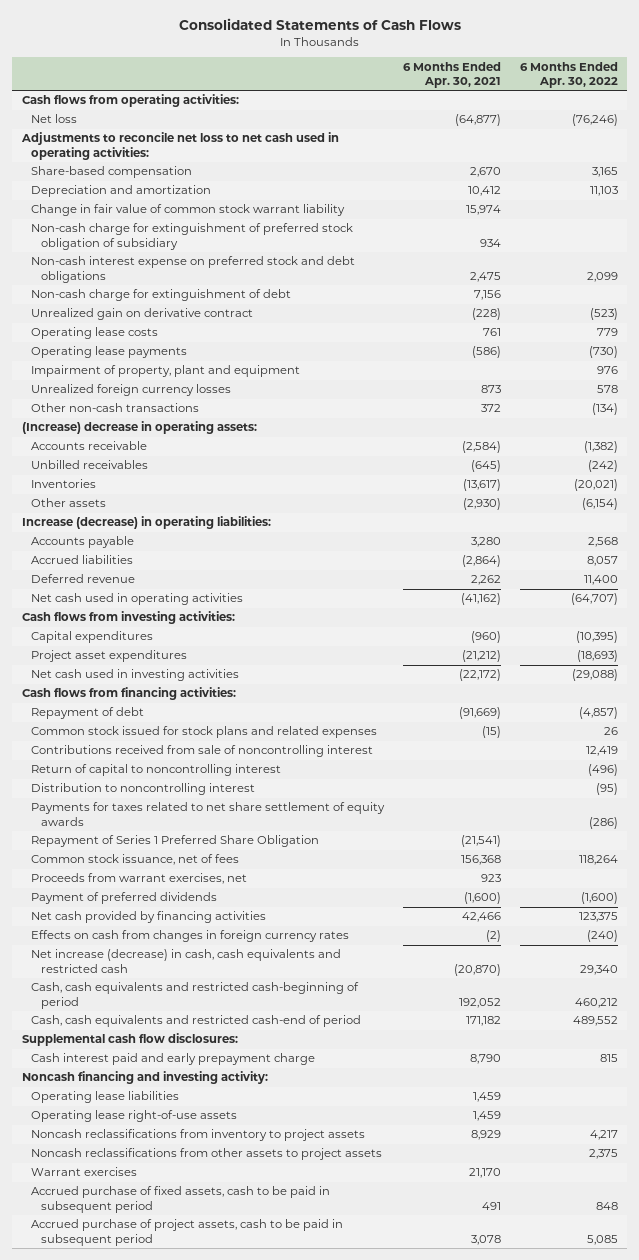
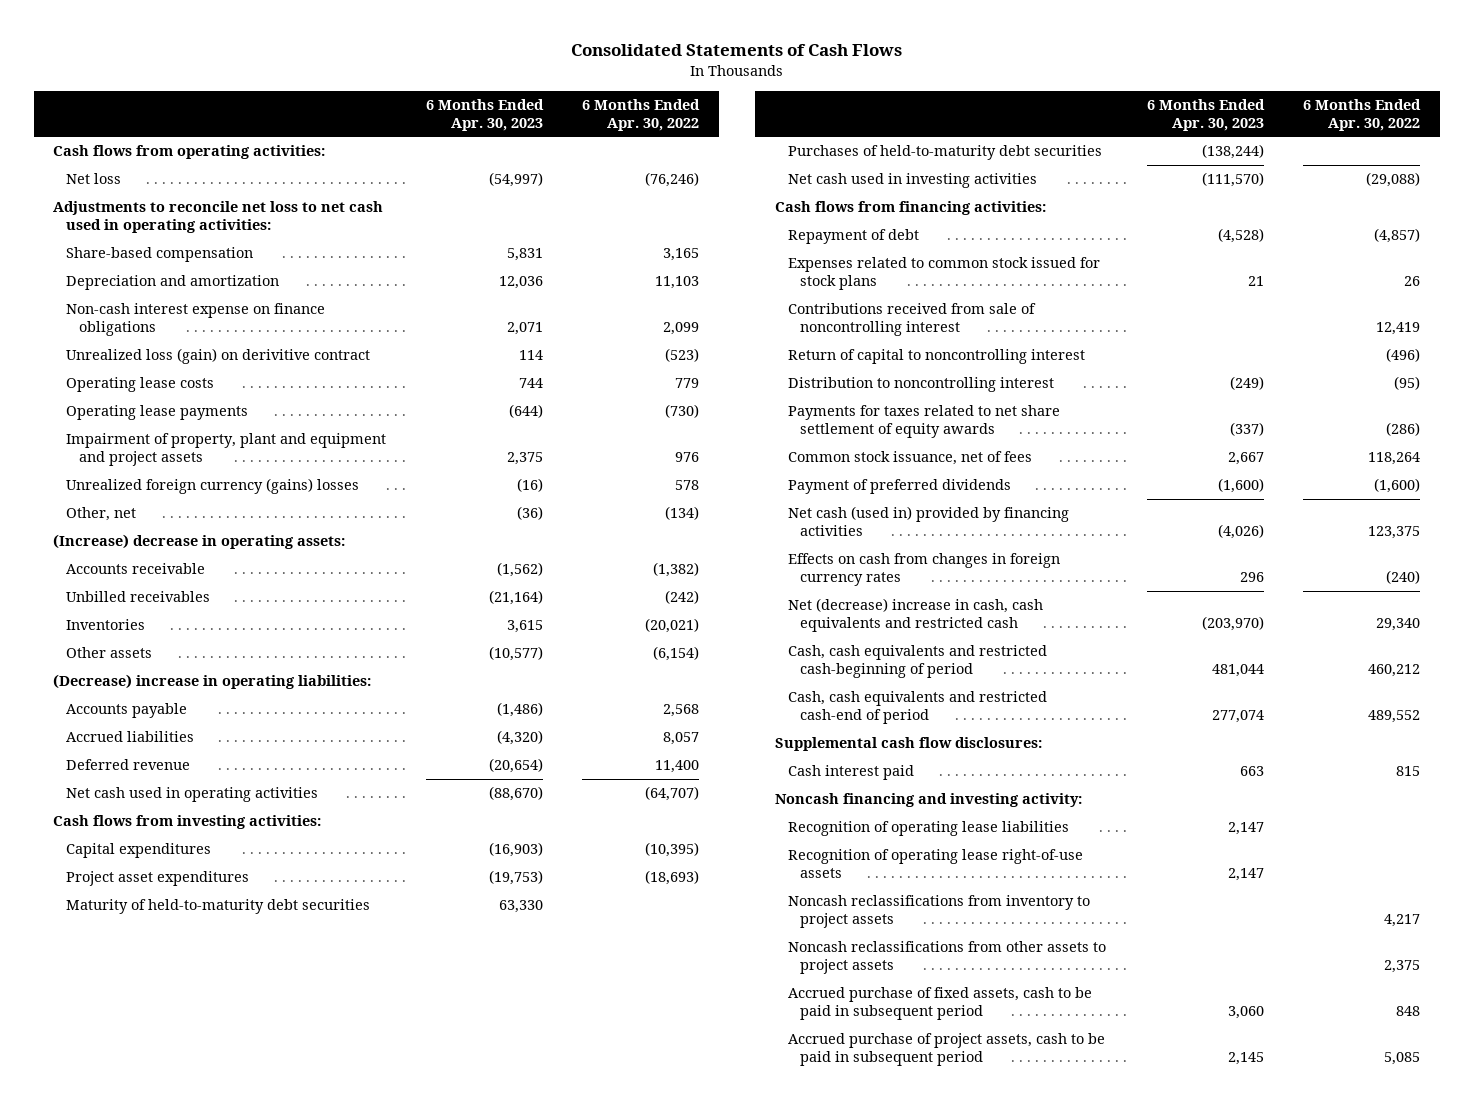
- | 6 Months Ended Apr. 30, 2021 | 6 Months Ended Apr. 30, 2022
+ | 6 Months Ended Apr. 30, 2023 | 6 Months Ended Apr. 30, 2022
- Change in fair value of common stock warrant liability | 15,974 |
- Non-cash charge for extinguishment of preferred stock obligation of subsidiary | 934 |
- Non-cash interest expense on preferred stock and debt obligations | 2,475 | 2,099
- Non-cash charge for extinguishment of debt | 7,156 |
- Unrealized gain on derivative contract | (228) | (523)
+ Non-cash interest expense on finance obligations | 2,071 | 2,099
+ Unrealized loss (gain) on derivitive contract | 114 | (523)
- Impairment of property, plant and equipment | | 976
- Unrealized foreign currency losses | 873 | 578
- Other non-cash transactions | 372 | (134)
+ Impairment of property, plant and equipment and project assets | 2,375 | 976
+ Unrealized foreign currency (gains) losses | (16) | 578
+ Other, net | (36) | (134)
- Increase (decrease) in operating liabilities:
+ (Decrease) increase in operating liabilities:
+ Maturity of held-to-maturity debt securities | 63,330 |
+ Purchases of held-to-maturity debt securities | (138,244) |
- Common stock issued for stock plans and related expenses | (15) | 26
+ Expenses related to common stock issued for stock plans | 21 | 26
- Repayment of Series 1 Preferred Share Obligation | (21,541) |
- Proceeds from warrant exercises, net | 923 |
- Net cash provided by financing activities | 42,466 | 123,375
+ Net cash (used in) provided by financing activities | (4,026) | 123,375
- Net increase (decrease) in cash, cash equivalents and restricted cash | (20,870) | 29,340
+ Net (decrease) increase in cash, cash equivalents and restricted cash | (203,970) | 29,340
- Cash interest paid and early prepayment charge | 8,790 | 815
+ Cash interest paid | 663 | 815
- Operating lease liabilities | 1,459 |
- Operating lease right-of-use assets | 1,459 |
+ Recognition of operating lease liabilities | 2,147 |
+ Recognition of operating lease right-of-use assets | 2,147 |
- Warrant exercises | 21,170 |

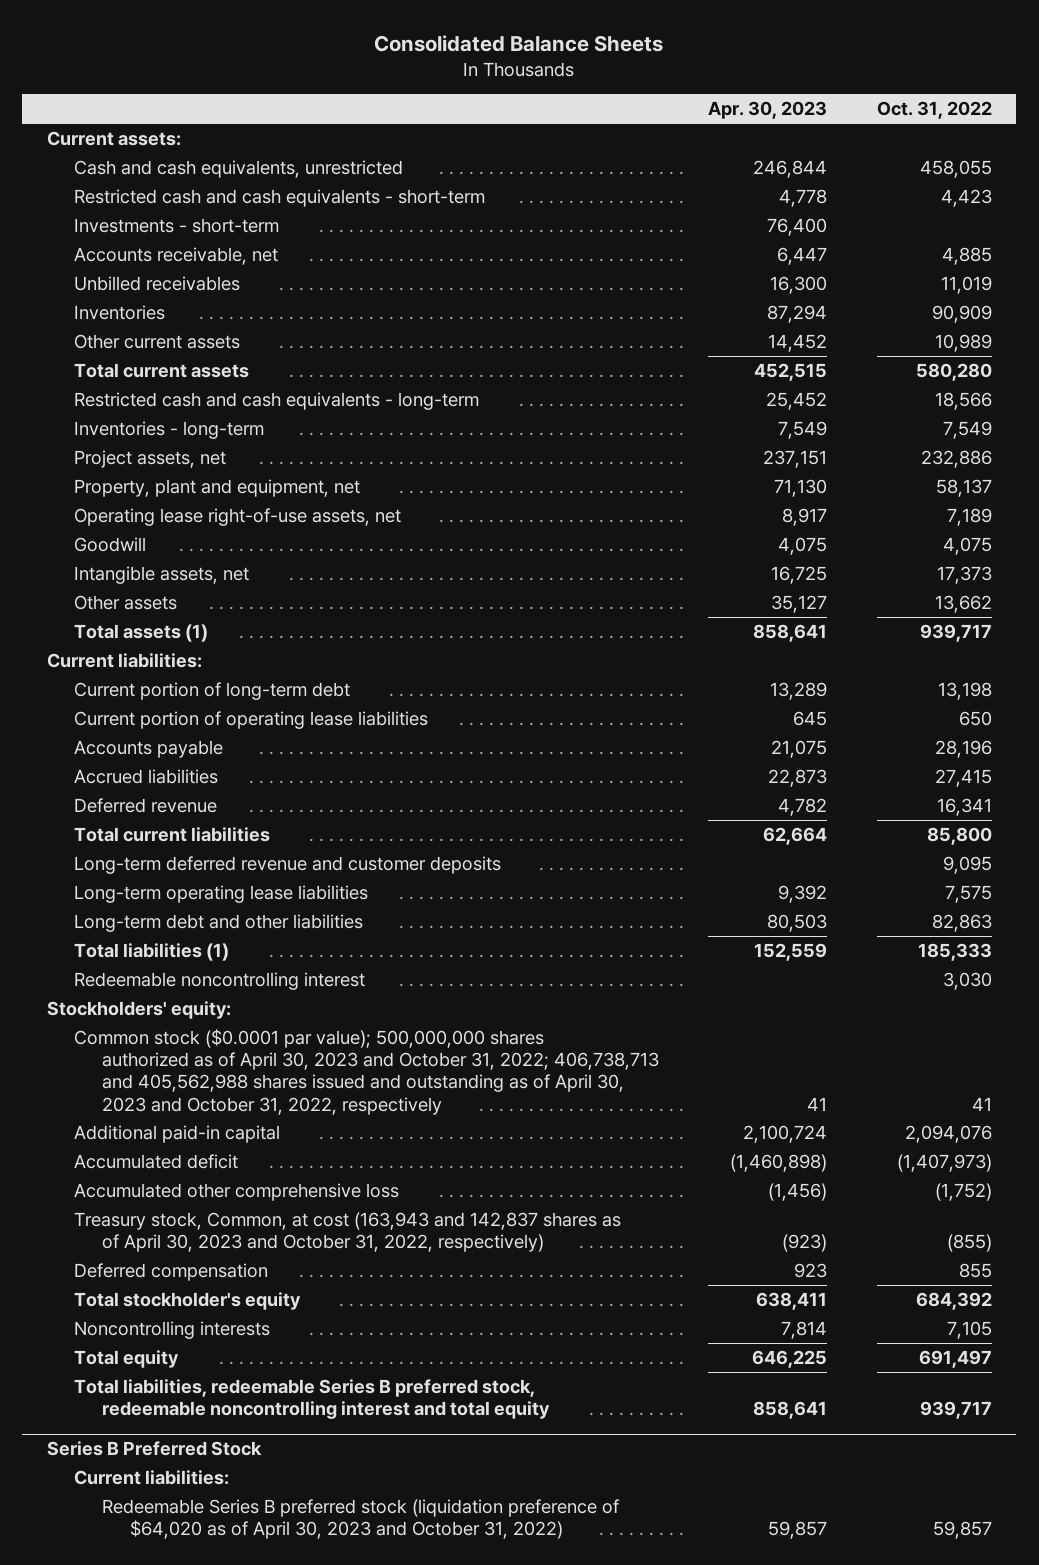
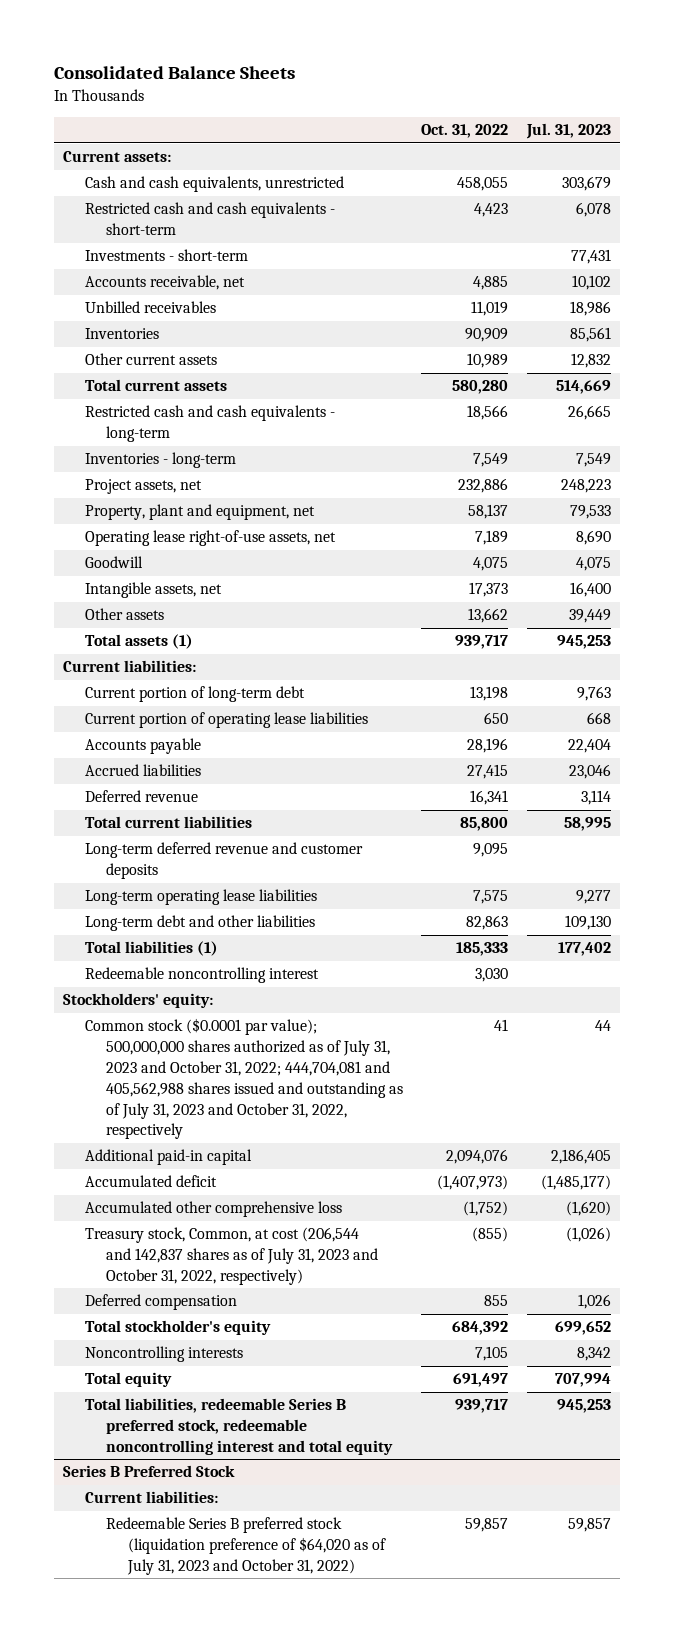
- | Apr. 30, 2023 | Oct. 31, 2022
+ | Oct. 31, 2022 | Jul. 31, 2023
- Common stock ($0.0001 par value); 500,000,000 shares authorized as of April 30, 2023 and October 31, 2022; 406,738,713 and 405,562,988 shares issued and outstanding as of April 30, 2023 and October 31, 2022, respectively | 41 | 41
+ Common stock ($0.0001 par value); 500,000,000 shares authorized as of July 31, 2023 and October 31, 2022; 444,704,081 and 405,562,988 shares issued and outstanding as of July 31, 2023 and October 31, 2022, respectively | 41 | 44
- Treasury stock, Common, at cost (163,943 and 142,837 shares as of April 30, 2023 and October 31, 2022, respectively) | (923) | (855)
+ Treasury stock, Common, at cost (206,544 and 142,837 shares as of July 31, 2023 and October 31, 2022, respectively) | (855) | (1,026)
@ Series B Preferred Stock
- Redeemable Series B preferred stock (liquidation preference of $64,020 as of April 30, 2023 and October 31, 2022) | 59,857 | 59,857
+ Redeemable Series B preferred stock (liquidation preference of $64,020 as of July 31, 2023 and October 31, 2022) | 59,857 | 59,857

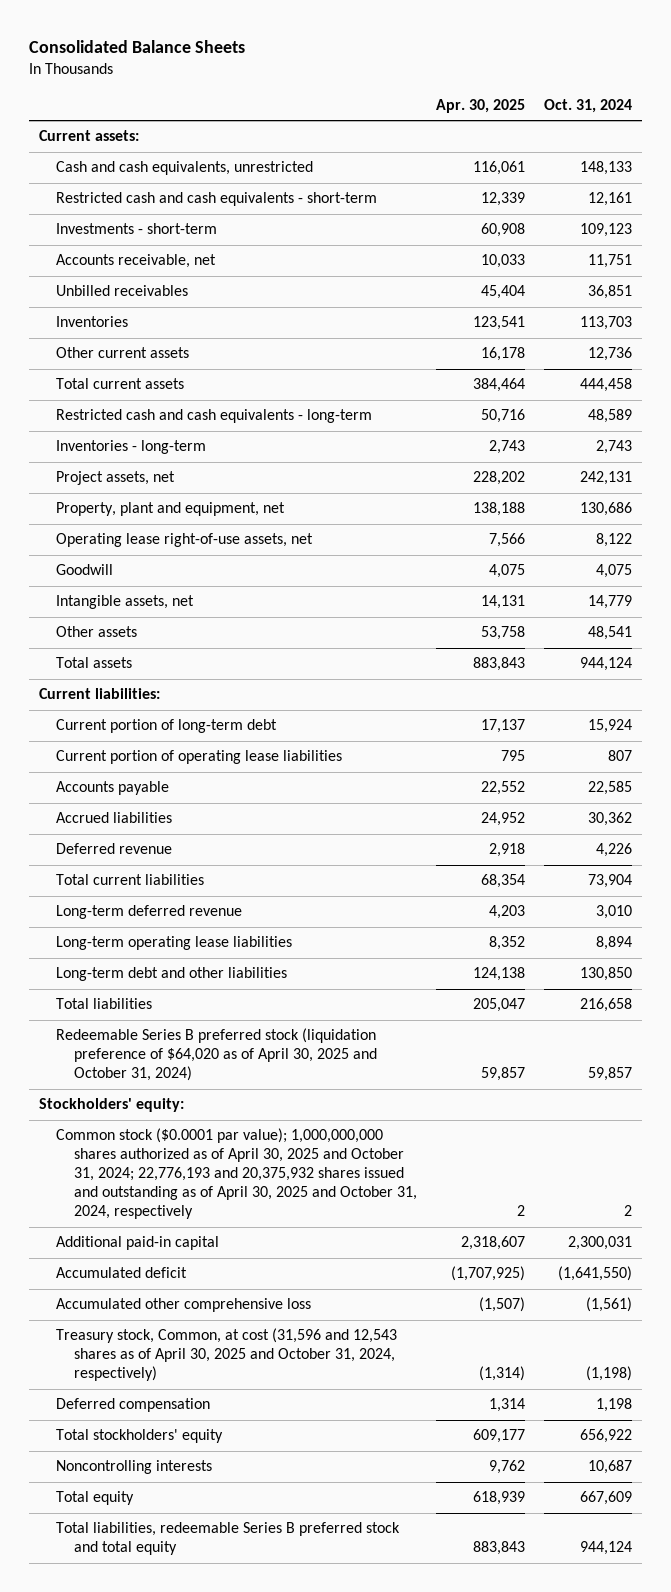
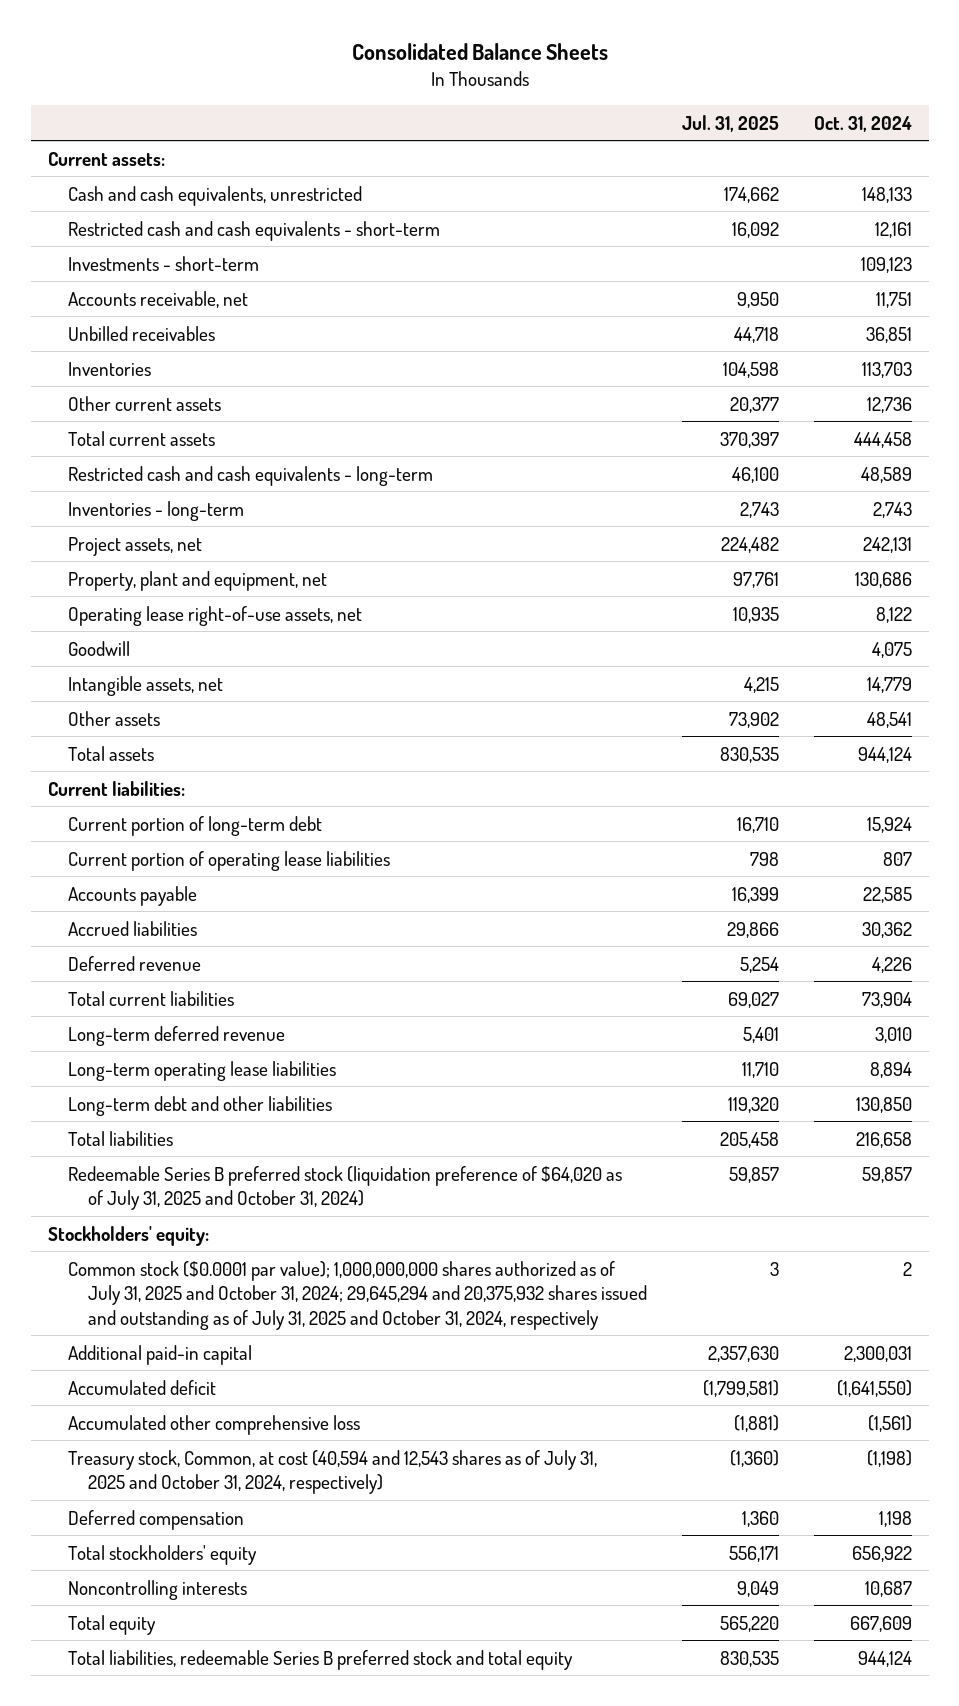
- | Apr. 30, 2025 | Oct. 31, 2024
+ | Jul. 31, 2025 | Oct. 31, 2024
- Redeemable Series B preferred stock (liquidation preference of $64,020 as of April 30, 2025 and October 31, 2024) | 59,857 | 59,857
+ Redeemable Series B preferred stock (liquidation preference of $64,020 as of July 31, 2025 and October 31, 2024) | 59,857 | 59,857
- Common stock ($0.0001 par value); 1,000,000,000 shares authorized as of April 30, 2025 and October 31, 2024; 22,776,193 and 20,375,932 shares issued and outstanding as of April 30, 2025 and October 31, 2024, respectively | 2 | 2
+ Common stock ($0.0001 par value); 1,000,000,000 shares authorized as of July 31, 2025 and October 31, 2024; 29,645,294 and 20,375,932 shares issued and outstanding as of July 31, 2025 and October 31, 2024, respectively | 3 | 2
- Treasury stock, Common, at cost (31,596 and 12,543 shares as of April 30, 2025 and October 31, 2024, respectively) | (1,314) | (1,198)
+ Treasury stock, Common, at cost (40,594 and 12,543 shares as of July 31, 2025 and October 31, 2024, respectively) | (1,360) | (1,198)

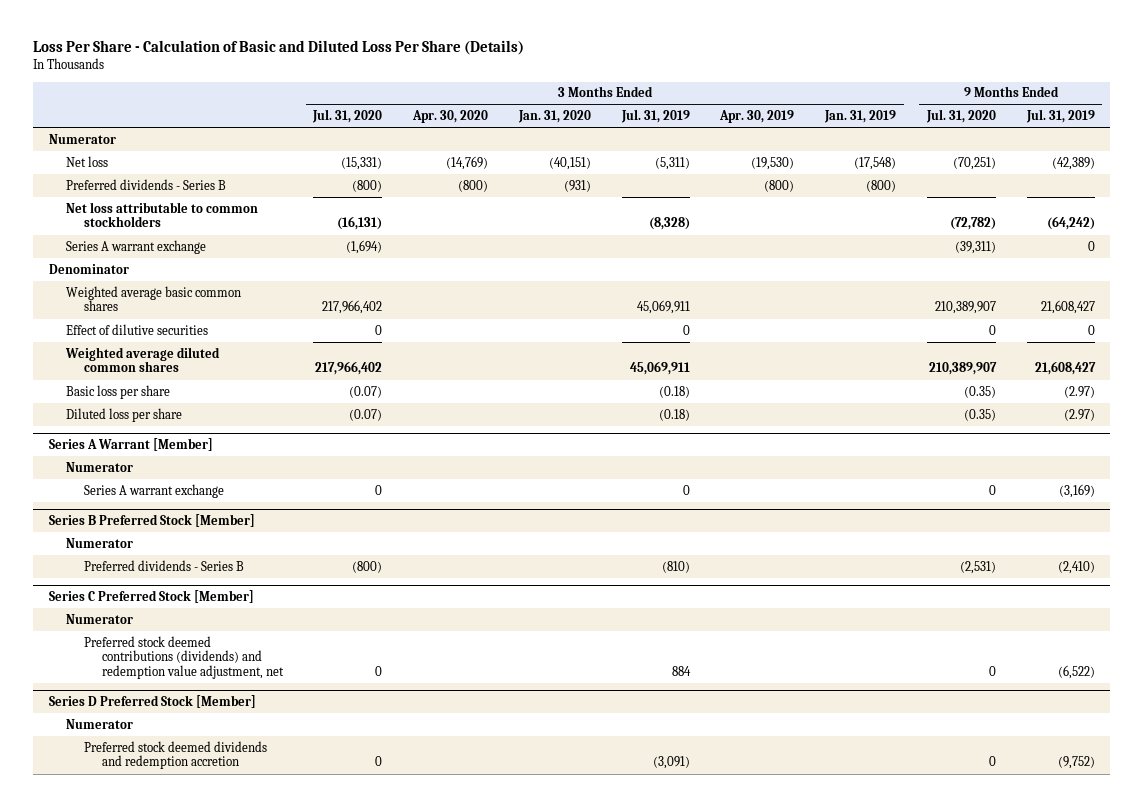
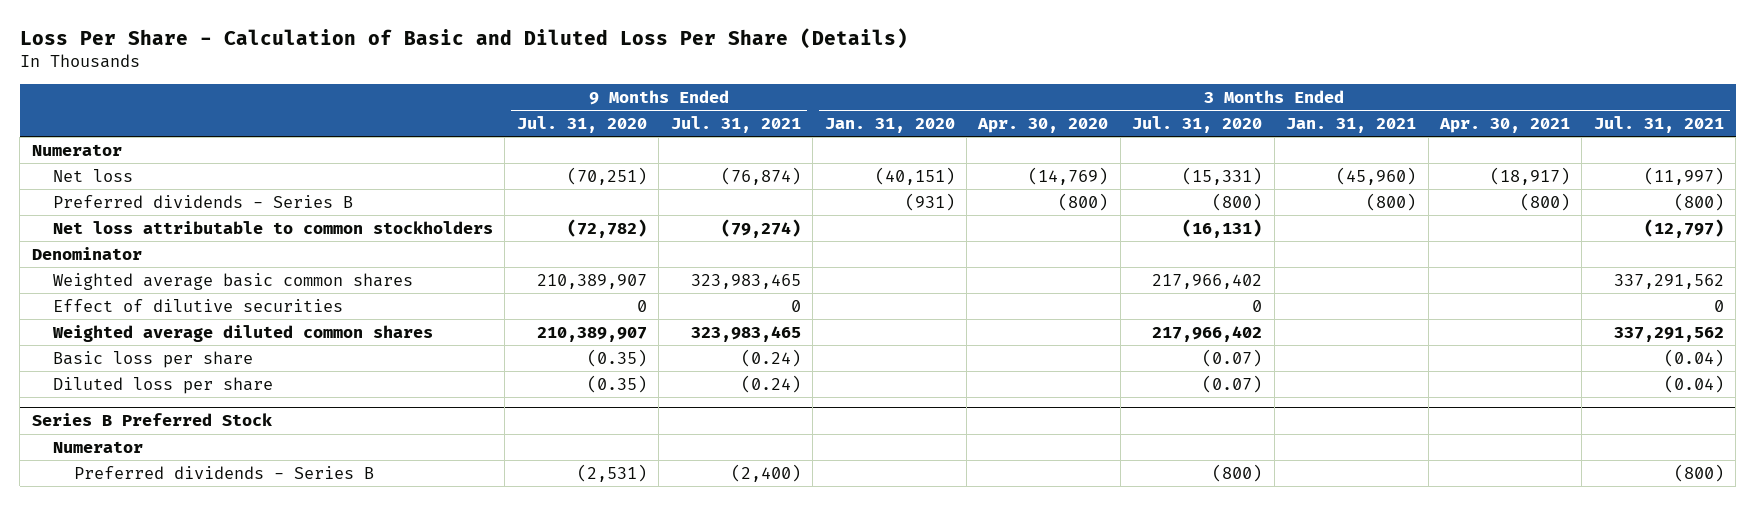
- | 3 Months Ended Jul. 31, 2020 | 3 Months Ended Apr. 30, 2020 | 3 Months Ended Jan. 31, 2020 | 3 Months Ended Jul. 31, 2019 | 3 Months Ended Apr. 30, 2019 | 3 Months Ended Jan. 31, 2019 | 9 Months Ended Jul. 31, 2020 | 9 Months Ended Jul. 31, 2019
+ | 9 Months Ended Jul. 31, 2020 | 9 Months Ended Jul. 31, 2021 | 3 Months Ended Jan. 31, 2020 | 3 Months Ended Apr. 30, 2020 | 3 Months Ended Jul. 31, 2020 | 3 Months Ended Jan. 31, 2021 | 3 Months Ended Apr. 30, 2021 | 3 Months Ended Jul. 31, 2021
- Series A warrant exchange | (1,694) | | | | | | (39,311) | 0
- Series A Warrant [Member]
- Numerator
- Series A warrant exchange | 0 | | | 0 | | | 0 | (3,169)
- Series B Preferred Stock [Member]
+ Series B Preferred Stock
- Series C Preferred Stock [Member]
- Numerator
- Preferred stock deemed contributions (dividends) and redemption value adjustment, net | 0 | | | 884 | | | 0 | (6,522)
- Series D Preferred Stock [Member]
- Numerator
- Preferred stock deemed dividends and redemption accretion | 0 | | | (3,091) | | | 0 | (9,752)

